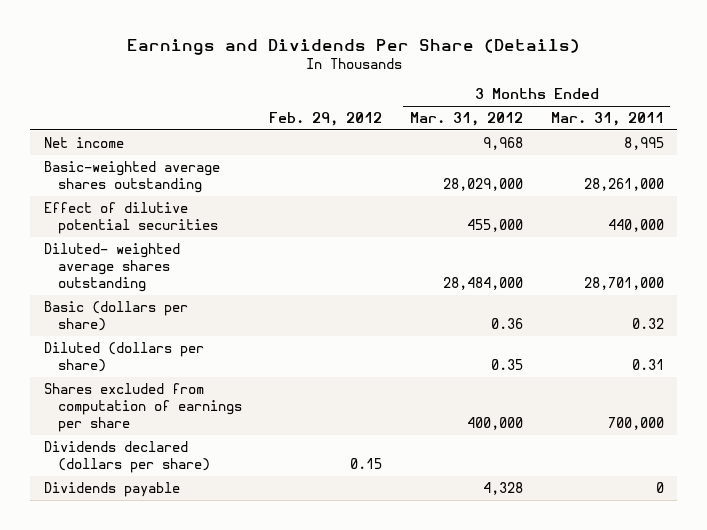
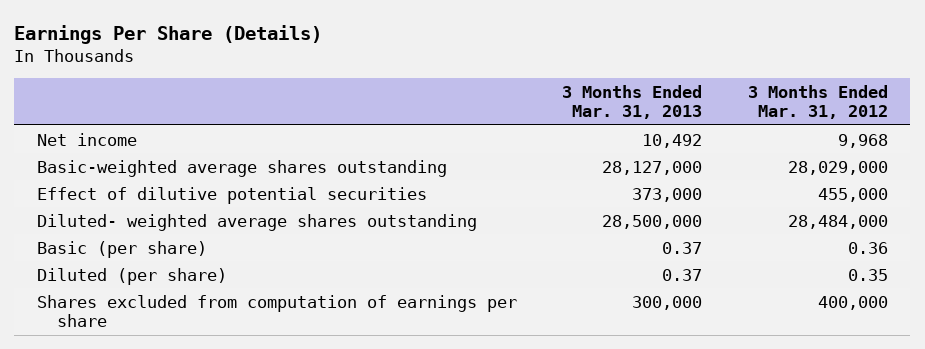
- Earnings and Dividends Per Share (Details)
+ Earnings Per Share (Details)
- | Feb. 29, 2012 | 3 Months Ended Mar. 31, 2012 | 3 Months Ended Mar. 31, 2011
+ | 3 Months Ended Mar. 31, 2013 | 3 Months Ended Mar. 31, 2012
- Basic (dollars per share) | | 0.36 | 0.32
- Diluted (dollars per share) | | 0.35 | 0.31
+ Basic (per share) | 0.37 | 0.36
+ Diluted (per share) | 0.37 | 0.35
- Dividends declared (dollars per share) | 0.15 | |
- Dividends payable | | 4,328 | 0

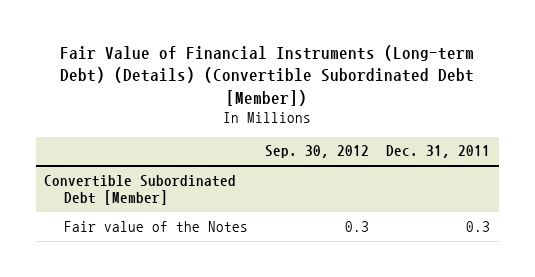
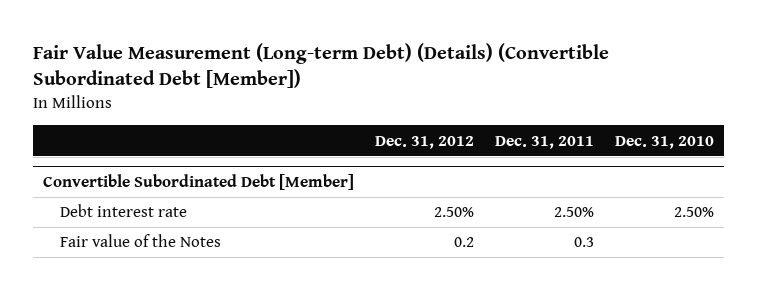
- Fair Value of Financial Instruments (Long-term Debt) (Details) (Convertible Subordinated Debt [Member])
+ Fair Value Measurement (Long-term Debt) (Details) (Convertible Subordinated Debt [Member])
- | Sep. 30, 2012 | Dec. 31, 2011
+ | Dec. 31, 2012 | Dec. 31, 2011 | Dec. 31, 2010
@ Convertible Subordinated Debt [Member]
+ Debt interest rate | 2.50% | 2.50% | 2.50%

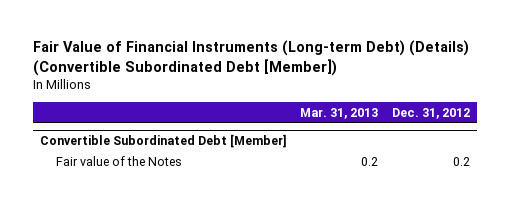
- Fair Value Measurement (Long-term Debt) (Details) (Convertible Subordinated Debt [Member])
+ Fair Value of Financial Instruments (Long-term Debt) (Details) (Convertible Subordinated Debt [Member])
- | Dec. 31, 2012 | Dec. 31, 2011 | Dec. 31, 2010
+ | Mar. 31, 2013 | Dec. 31, 2012
@ Convertible Subordinated Debt [Member]
- Debt interest rate | 2.50% | 2.50% | 2.50%

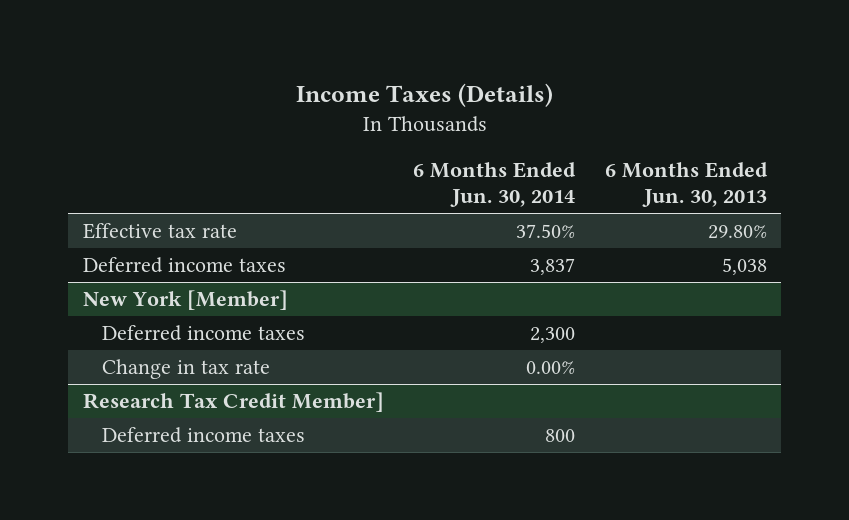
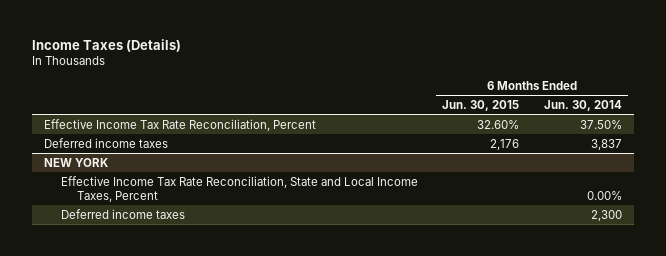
- | 6 Months Ended Jun. 30, 2014 | 6 Months Ended Jun. 30, 2013
+ | 6 Months Ended Jun. 30, 2015 | 6 Months Ended Jun. 30, 2014
- Effective tax rate | 37.50% | 29.80%
+ Effective Income Tax Rate Reconciliation, Percent | 32.60% | 37.50%
- New York [Member]
+ NEW YORK
+ Effective Income Tax Rate Reconciliation, State and Local Income Taxes, Percent | | 0.00%
- Change in tax rate | 0.00% |
- Research Tax Credit Member]
- Deferred income taxes | 800 |

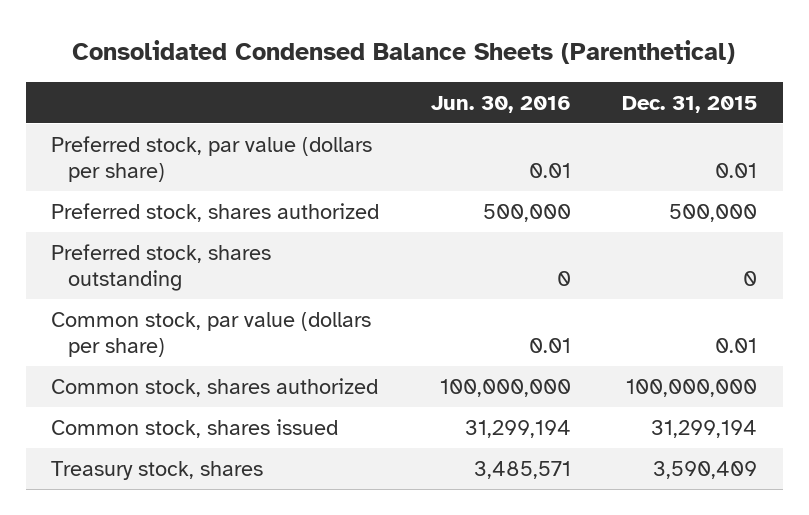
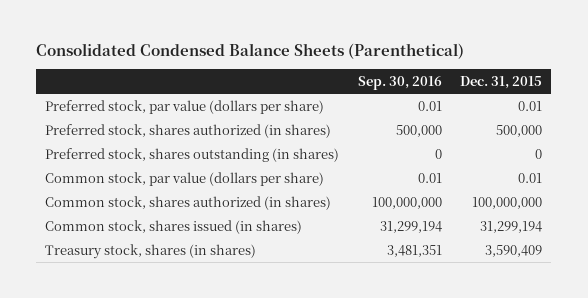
- | Jun. 30, 2016 | Dec. 31, 2015
+ | Sep. 30, 2016 | Dec. 31, 2015
- Preferred stock, shares authorized | 500,000 | 500,000
- Preferred stock, shares outstanding | 0 | 0
+ Preferred stock, shares authorized (in shares) | 500,000 | 500,000
+ Preferred stock, shares outstanding (in shares) | 0 | 0
- Common stock, shares authorized | 100,000,000 | 100,000,000
- Common stock, shares issued | 31,299,194 | 31,299,194
- Treasury stock, shares | 3,485,571 | 3,590,409
+ Common stock, shares authorized (in shares) | 100,000,000 | 100,000,000
+ Common stock, shares issued (in shares) | 31,299,194 | 31,299,194
+ Treasury stock, shares (in shares) | 3,481,351 | 3,590,409

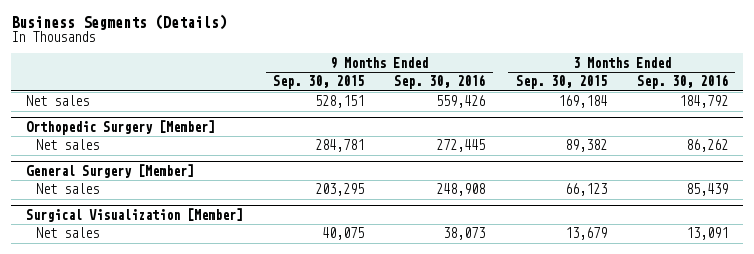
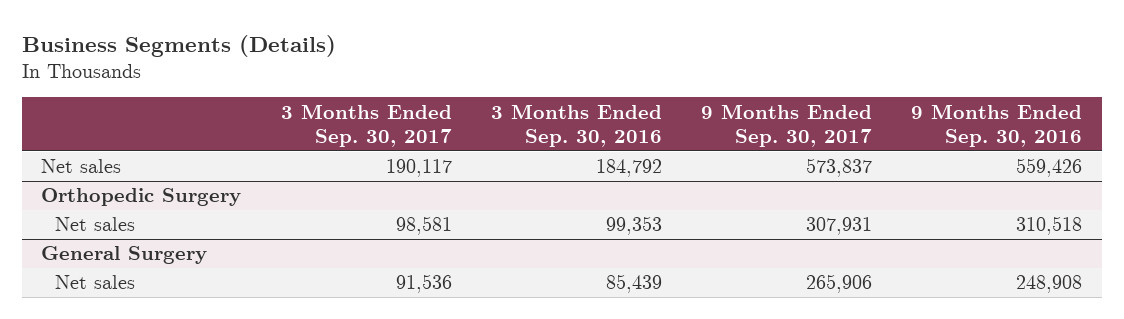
- | 9 Months Ended Sep. 30, 2015 | 9 Months Ended Sep. 30, 2016 | 3 Months Ended Sep. 30, 2015 | 3 Months Ended Sep. 30, 2016
+ | 3 Months Ended Sep. 30, 2017 | 3 Months Ended Sep. 30, 2016 | 9 Months Ended Sep. 30, 2017 | 9 Months Ended Sep. 30, 2016
- Orthopedic Surgery [Member]
- Net sales | 284,781 | 272,445 | 89,382 | 86,262
- General Surgery [Member]
+ Orthopedic Surgery
+ Net sales | 98,581 | 99,353 | 307,931 | 310,518
+ General Surgery
- Surgical Visualization [Member]
- Net sales | 40,075 | 38,073 | 13,679 | 13,091

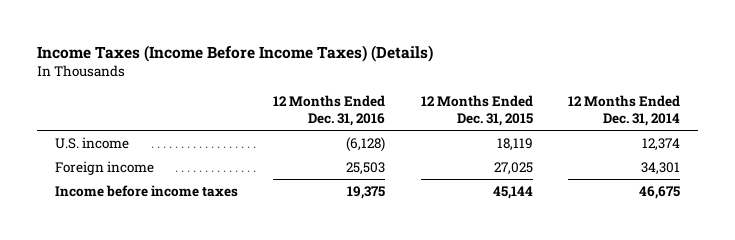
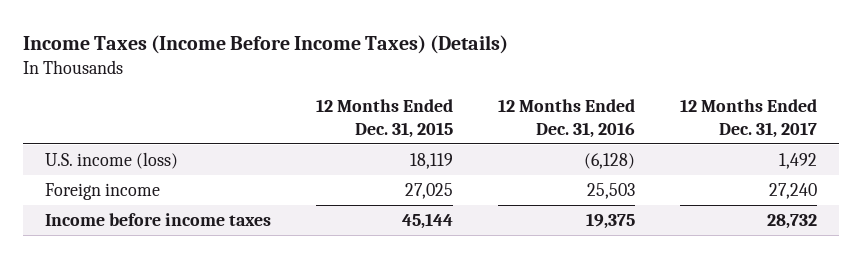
- | 12 Months Ended Dec. 31, 2016 | 12 Months Ended Dec. 31, 2015 | 12 Months Ended Dec. 31, 2014
+ | 12 Months Ended Dec. 31, 2015 | 12 Months Ended Dec. 31, 2016 | 12 Months Ended Dec. 31, 2017
- U.S. income | (6,128) | 18,119 | 12,374
+ U.S. income (loss) | 18,119 | (6,128) | 1,492

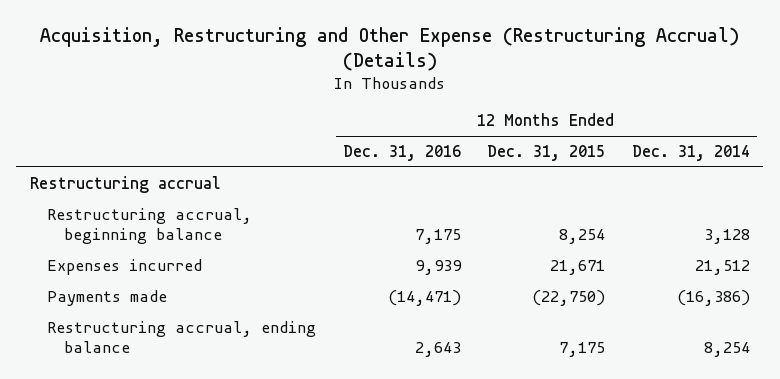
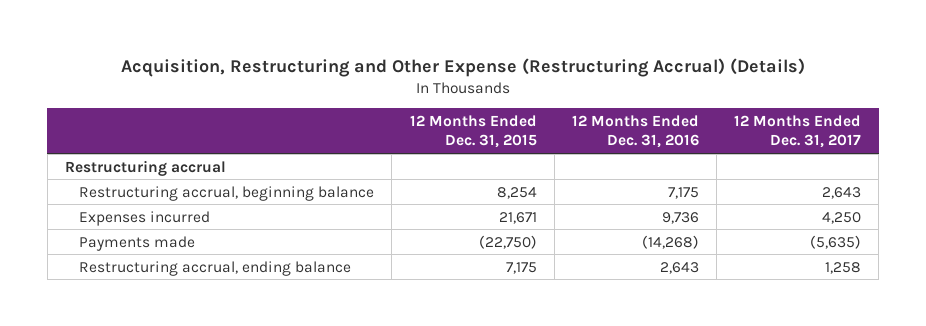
- | 12 Months Ended Dec. 31, 2016 | 12 Months Ended Dec. 31, 2015 | 12 Months Ended Dec. 31, 2014
+ | 12 Months Ended Dec. 31, 2015 | 12 Months Ended Dec. 31, 2016 | 12 Months Ended Dec. 31, 2017
- Expenses incurred | 9,939 | 21,671 | 21,512
- Payments made | (14,471) | (22,750) | (16,386)
+ Expenses incurred | 21,671 | 9,736 | 4,250
+ Payments made | (22,750) | (14,268) | (5,635)

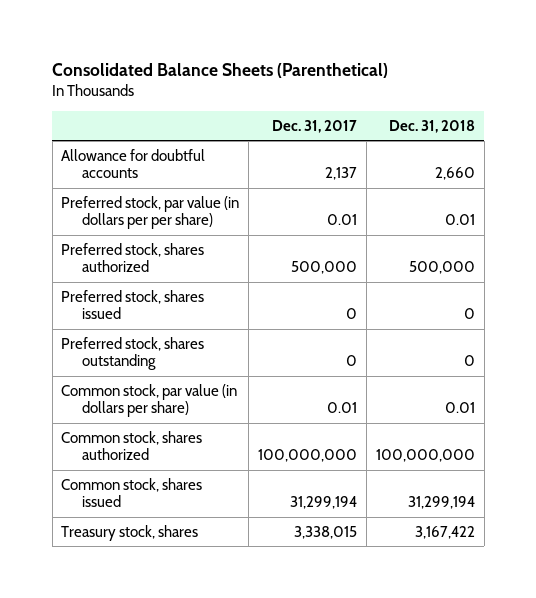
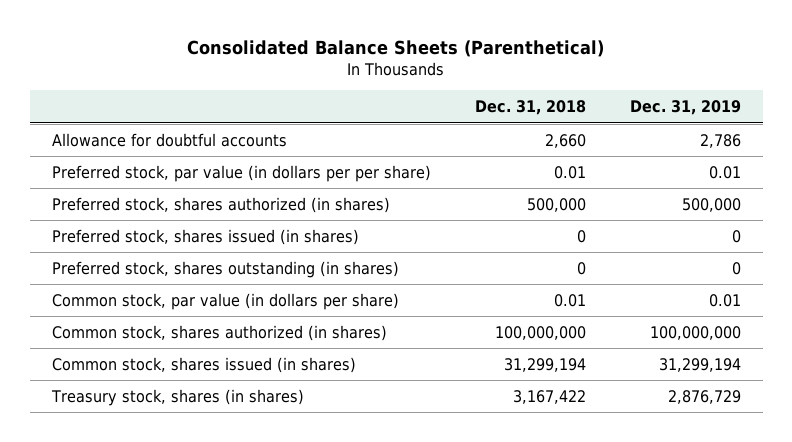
- | Dec. 31, 2017 | Dec. 31, 2018
+ | Dec. 31, 2018 | Dec. 31, 2019
- Preferred stock, shares authorized | 500,000 | 500,000
- Preferred stock, shares issued | 0 | 0
- Preferred stock, shares outstanding | 0 | 0
+ Preferred stock, shares authorized (in shares) | 500,000 | 500,000
+ Preferred stock, shares issued (in shares) | 0 | 0
+ Preferred stock, shares outstanding (in shares) | 0 | 0
- Common stock, shares authorized | 100,000,000 | 100,000,000
- Common stock, shares issued | 31,299,194 | 31,299,194
- Treasury stock, shares | 3,338,015 | 3,167,422
+ Common stock, shares authorized (in shares) | 100,000,000 | 100,000,000
+ Common stock, shares issued (in shares) | 31,299,194 | 31,299,194
+ Treasury stock, shares (in shares) | 3,167,422 | 2,876,729

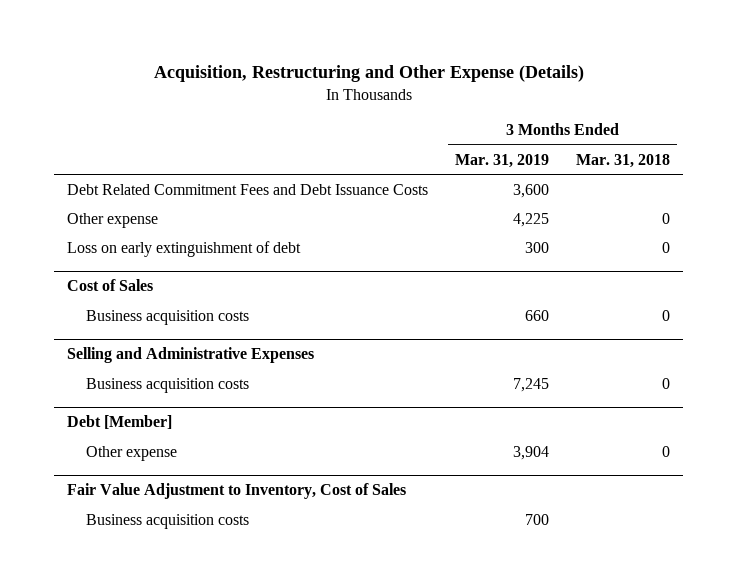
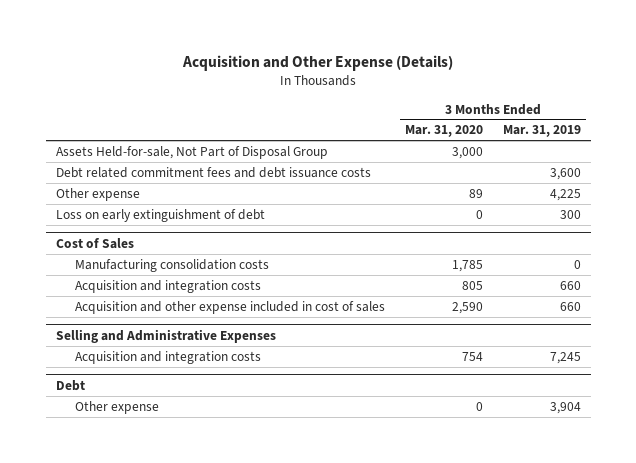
- Acquisition, Restructuring and Other Expense (Details)
+ Acquisition and Other Expense (Details)
- | 3 Months Ended Mar. 31, 2019 | 3 Months Ended Mar. 31, 2018
+ | 3 Months Ended Mar. 31, 2020 | 3 Months Ended Mar. 31, 2019
- Debt Related Commitment Fees and Debt Issuance Costs | 3,600 |
+ Assets Held-for-sale, Not Part of Disposal Group | 3,000 |
+ Debt related commitment fees and debt issuance costs | | 3,600
@ Cost of Sales
- Business acquisition costs | 660 | 0
+ Manufacturing consolidation costs | 1,785 | 0
+ Acquisition and integration costs | 805 | 660
+ Acquisition and other expense included in cost of sales | 2,590 | 660
@ Selling and Administrative Expenses
- Business acquisition costs | 7,245 | 0
- Debt [Member]
@ Selling and Administrative Expenses
+ Acquisition and integration costs | 754 | 7,245
+ Debt
- Fair Value Adjustment to Inventory, Cost of Sales
- Business acquisition costs | 700 |

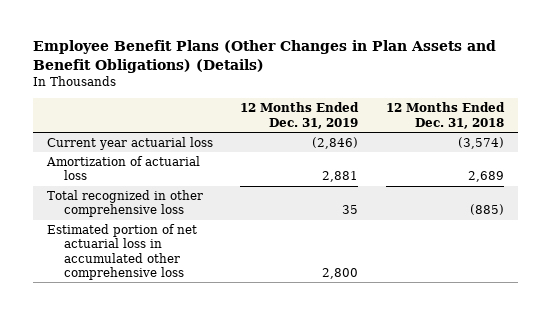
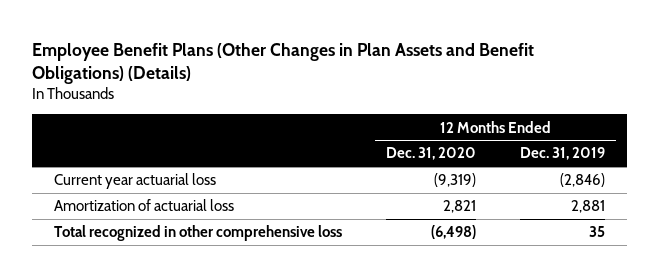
- | 12 Months Ended Dec. 31, 2019 | 12 Months Ended Dec. 31, 2018
+ | 12 Months Ended Dec. 31, 2020 | 12 Months Ended Dec. 31, 2019
- Estimated portion of net actuarial loss in accumulated other comprehensive loss | 2,800 |

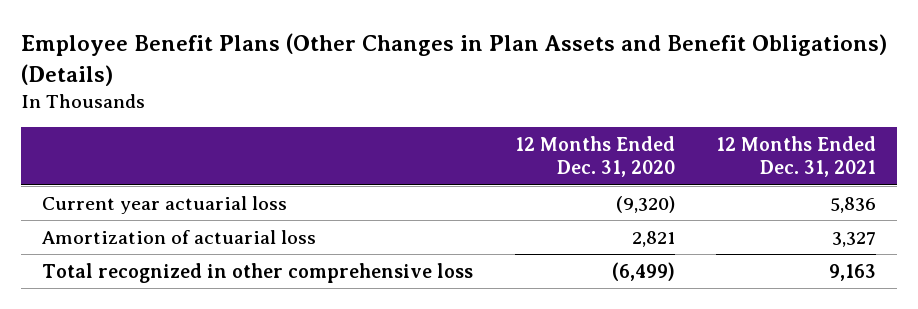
- | 12 Months Ended Dec. 31, 2020 | 12 Months Ended Dec. 31, 2019
+ | 12 Months Ended Dec. 31, 2020 | 12 Months Ended Dec. 31, 2021
- Current year actuarial loss | (9,319) | (2,846)
+ Current year actuarial loss | (9,320) | 5,836
- Total recognized in other comprehensive loss | (6,498) | 35
+ Total recognized in other comprehensive loss | (6,499) | 9,163

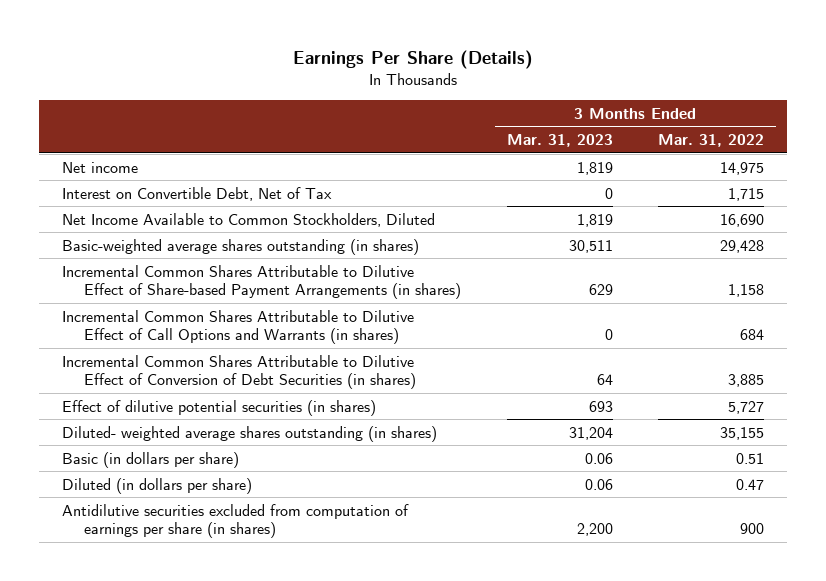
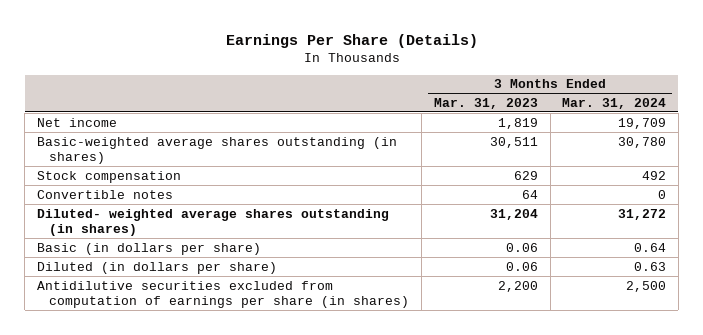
- | 3 Months Ended Mar. 31, 2023 | 3 Months Ended Mar. 31, 2022
+ | 3 Months Ended Mar. 31, 2023 | 3 Months Ended Mar. 31, 2024
- Interest on Convertible Debt, Net of Tax | 0 | 1,715
- Net Income Available to Common Stockholders, Diluted | 1,819 | 16,690
- Incremental Common Shares Attributable to Dilutive Effect of Share-based Payment Arrangements (in shares) | 629 | 1,158
- Incremental Common Shares Attributable to Dilutive Effect of Call Options and Warrants (in shares) | 0 | 684
- Incremental Common Shares Attributable to Dilutive Effect of Conversion of Debt Securities (in shares) | 64 | 3,885
- Effect of dilutive potential securities (in shares) | 693 | 5,727
+ Stock compensation | 629 | 492
+ Convertible notes | 64 | 0

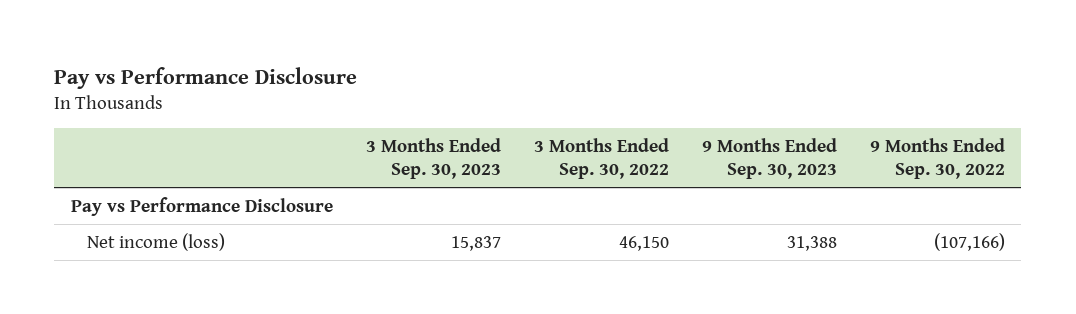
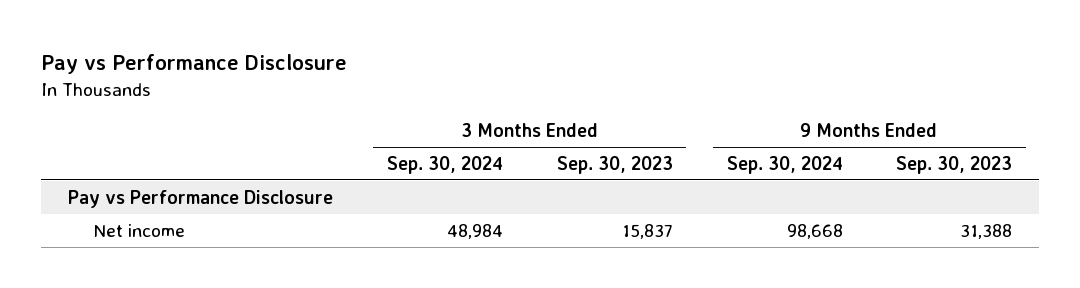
- | 3 Months Ended Sep. 30, 2023 | 3 Months Ended Sep. 30, 2022 | 9 Months Ended Sep. 30, 2023 | 9 Months Ended Sep. 30, 2022
+ | 3 Months Ended Sep. 30, 2024 | 3 Months Ended Sep. 30, 2023 | 9 Months Ended Sep. 30, 2024 | 9 Months Ended Sep. 30, 2023
- Net income (loss) | 15,837 | 46,150 | 31,388 | (107,166)
+ Net income | 48,984 | 15,837 | 98,668 | 31,388

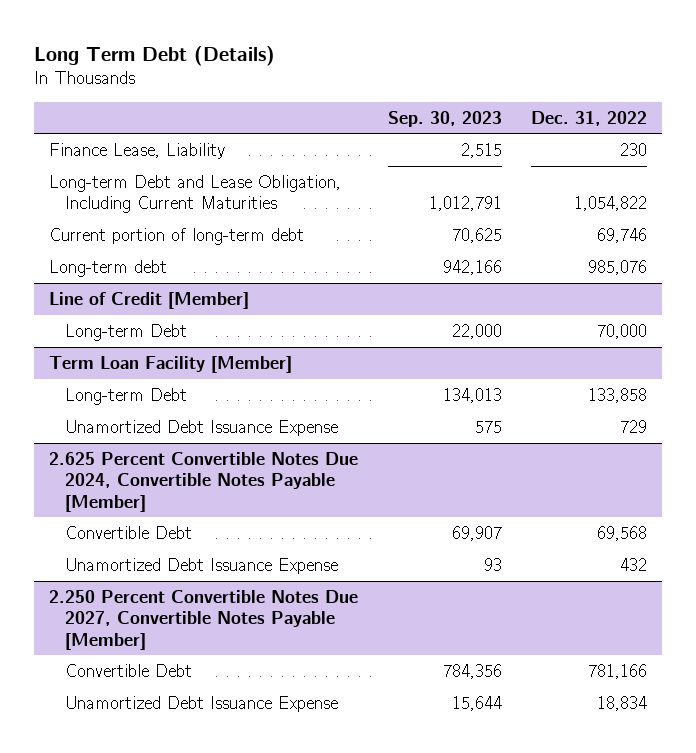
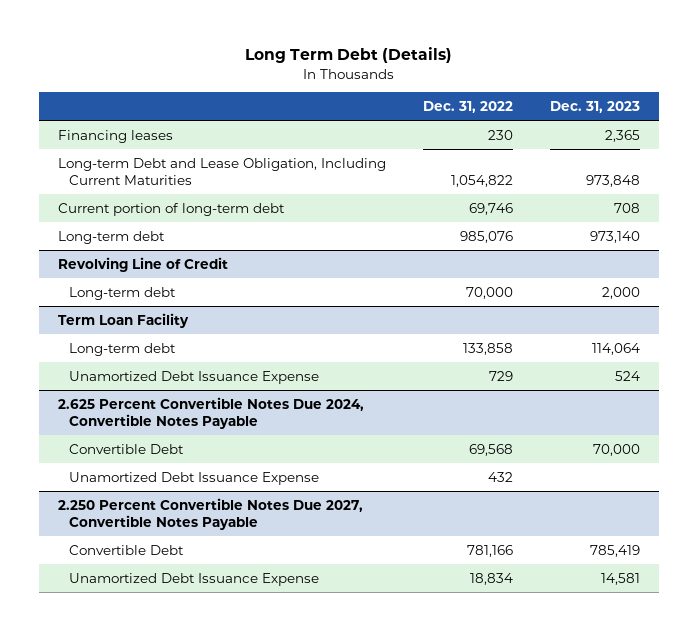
- | Sep. 30, 2023 | Dec. 31, 2022
+ | Dec. 31, 2022 | Dec. 31, 2023
- Finance Lease, Liability | 2,515 | 230
+ Financing leases | 230 | 2,365
- Line of Credit [Member]
- Long-term Debt | 22,000 | 70,000
- Term Loan Facility [Member]
- Long-term Debt | 134,013 | 133,858
+ Revolving Line of Credit
+ Long-term debt | 70,000 | 2,000
+ Term Loan Facility
+ Long-term debt | 133,858 | 114,064
- 2.625 Percent Convertible Notes Due 2024, Convertible Notes Payable [Member]
+ 2.625 Percent Convertible Notes Due 2024, Convertible Notes Payable
- 2.250 Percent Convertible Notes Due 2027, Convertible Notes Payable [Member]
+ 2.250 Percent Convertible Notes Due 2027, Convertible Notes Payable

